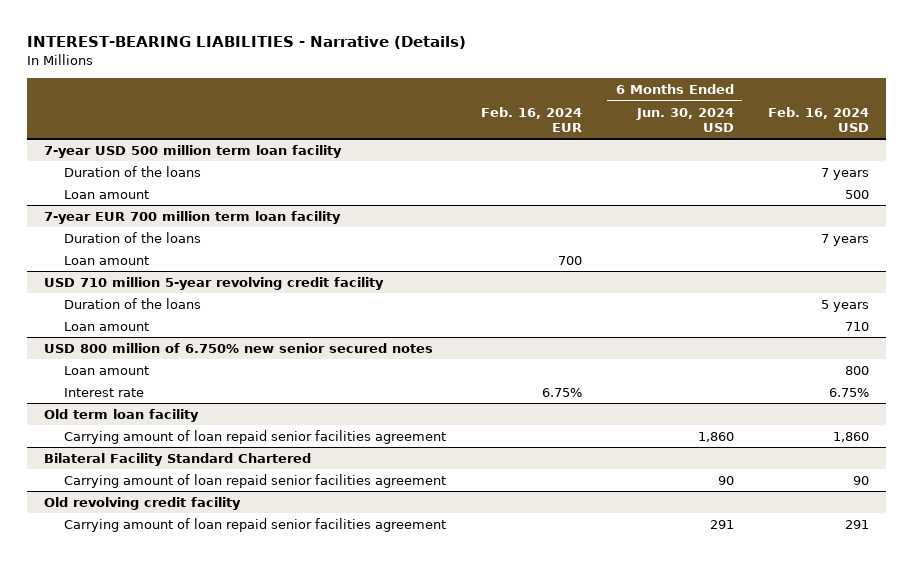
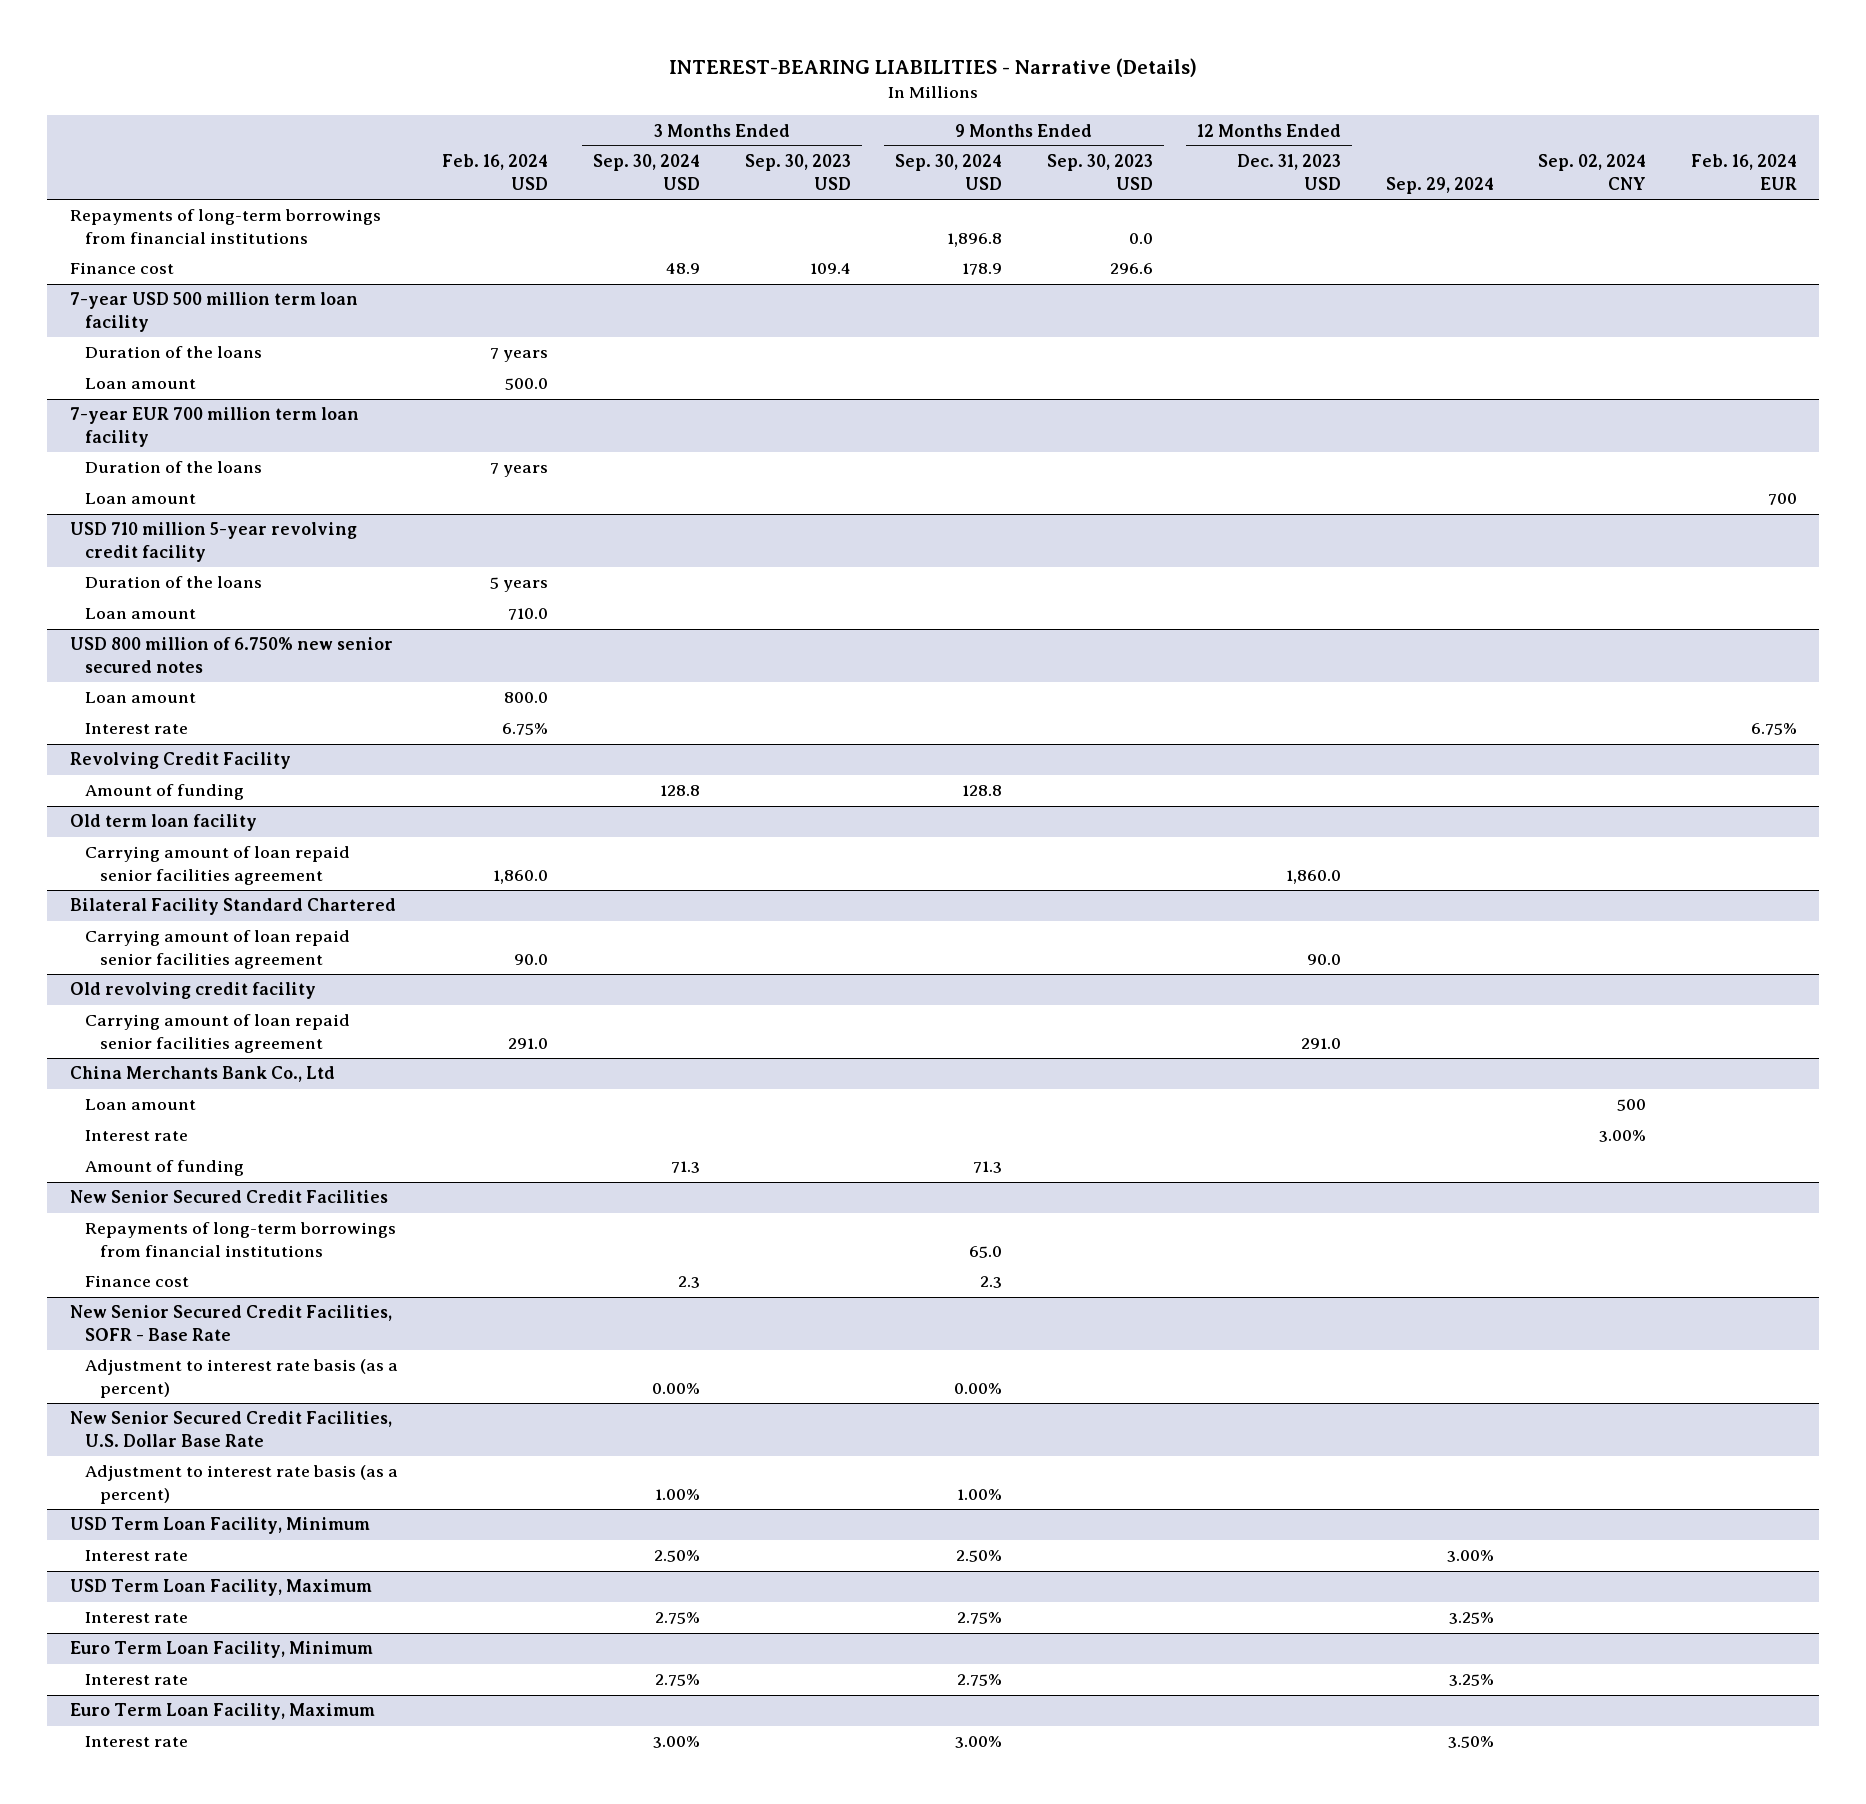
- | Feb. 16, 2024 EUR | 6 Months Ended Jun. 30, 2024 USD | Feb. 16, 2024 USD
+ | Feb. 16, 2024 USD | 3 Months Ended Sep. 30, 2024 USD | 3 Months Ended Sep. 30, 2023 USD | 9 Months Ended Sep. 30, 2024 USD | 9 Months Ended Sep. 30, 2023 USD | 12 Months Ended Dec. 31, 2023 USD | Sep. 29, 2024 | Sep. 02, 2024 CNY | Feb. 16, 2024 EUR
+ Repayments of long-term borrowings from financial institutions | | | | 1,896.8 | 0.0 | | | |
+ Finance cost | | 48.9 | 109.4 | 178.9 | 296.6 | | | |
@ 7-year USD 500 million term loan facility
- Loan amount | | | 500
+ Loan amount | 500.0 | | | | | | | |
@ USD 710 million 5-year revolving credit facility
- Loan amount | | | 710
+ Loan amount | 710.0 | | | | | | | |
@ USD 800 million of 6.750% new senior secured notes
- Loan amount | | | 800
+ Loan amount | 800.0 | | | | | | | |
+ Revolving Credit Facility
+ Amount of funding | | 128.8 | | 128.8 | | | | |
@ Old term loan facility
- Carrying amount of loan repaid senior facilities agreement | | 1,860 | 1,860
+ Carrying amount of loan repaid senior facilities agreement | 1,860.0 | | | | | 1,860.0 | | |
@ Bilateral Facility Standard Chartered
- Carrying amount of loan repaid senior facilities agreement | | 90 | 90
+ Carrying amount of loan repaid senior facilities agreement | 90.0 | | | | | 90.0 | | |
@ Old revolving credit facility
- Carrying amount of loan repaid senior facilities agreement | | 291 | 291
+ Carrying amount of loan repaid senior facilities agreement | 291.0 | | | | | 291.0 | | |
+ China Merchants Bank Co., Ltd
+ Loan amount | | | | | | | | 500 |
+ Interest rate | | | | | | | | 3.00% |
+ Amount of funding | | 71.3 | | 71.3 | | | | |
+ New Senior Secured Credit Facilities
+ Repayments of long-term borrowings from financial institutions | | | | 65.0 | | | | |
+ Finance cost | | 2.3 | | 2.3 | | | | |
+ New Senior Secured Credit Facilities, SOFR - Base Rate
+ Adjustment to interest rate basis (as a percent) | | 0.00% | | 0.00% | | | | |
+ New Senior Secured Credit Facilities, U.S. Dollar Base Rate
+ Adjustment to interest rate basis (as a percent) | | 1.00% | | 1.00% | | | | |
+ USD Term Loan Facility, Minimum
+ Interest rate | | 2.50% | | 2.50% | | | 3.00% | |
+ USD Term Loan Facility, Maximum
+ Interest rate | | 2.75% | | 2.75% | | | 3.25% | |
+ Euro Term Loan Facility, Minimum
+ Interest rate | | 2.75% | | 2.75% | | | 3.25% | |
+ Euro Term Loan Facility, Maximum
+ Interest rate | | 3.00% | | 3.00% | | | 3.50% | |

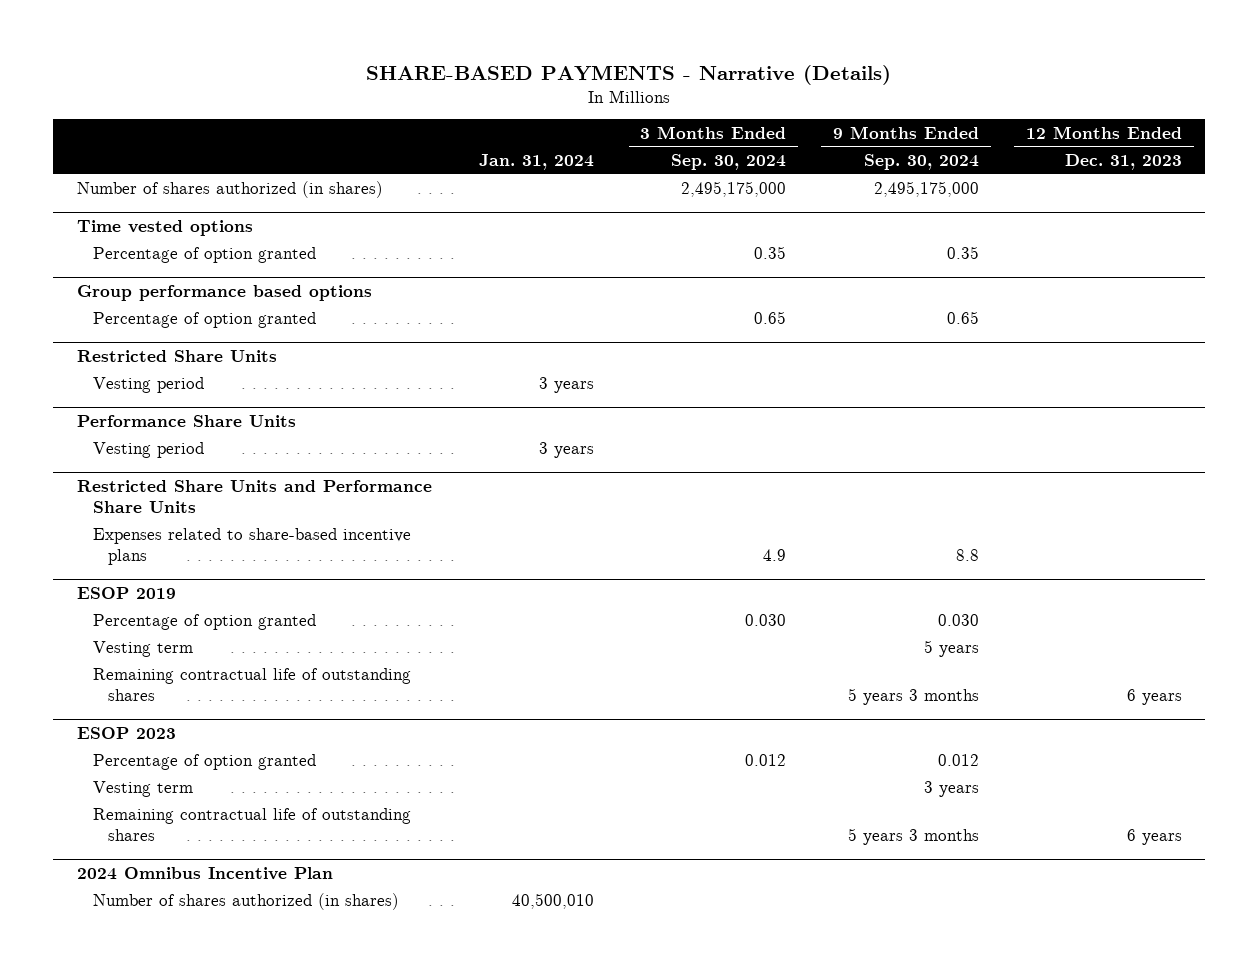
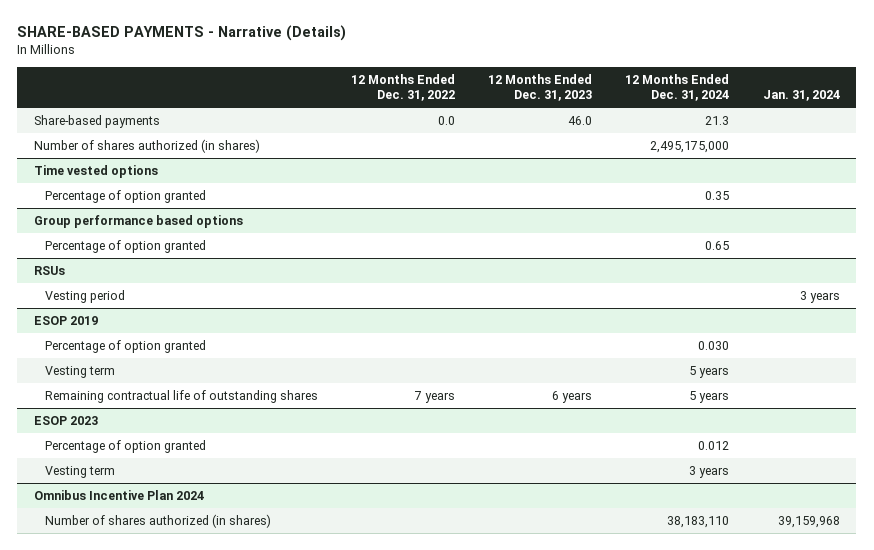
- | Jan. 31, 2024 | 3 Months Ended Sep. 30, 2024 | 9 Months Ended Sep. 30, 2024 | 12 Months Ended Dec. 31, 2023
+ | 12 Months Ended Dec. 31, 2022 | 12 Months Ended Dec. 31, 2023 | 12 Months Ended Dec. 31, 2024 | Jan. 31, 2024
+ Share-based payments | 0.0 | 46.0 | 21.3 |
- Restricted Share Units
+ RSUs
- Performance Share Units
- Vesting period | 3 years | | |
- Restricted Share Units and Performance Share Units
- Expenses related to share-based incentive plans | | 4.9 | 8.8 |
@ ESOP 2023
- Remaining contractual life of outstanding shares | | | 5 years 3 months | 6 years
- 2024 Omnibus Incentive Plan
- Number of shares authorized (in shares) | 40,500,010 | | |
+ Omnibus Incentive Plan 2024
+ Number of shares authorized (in shares) | | | 38,183,110 | 39,159,968

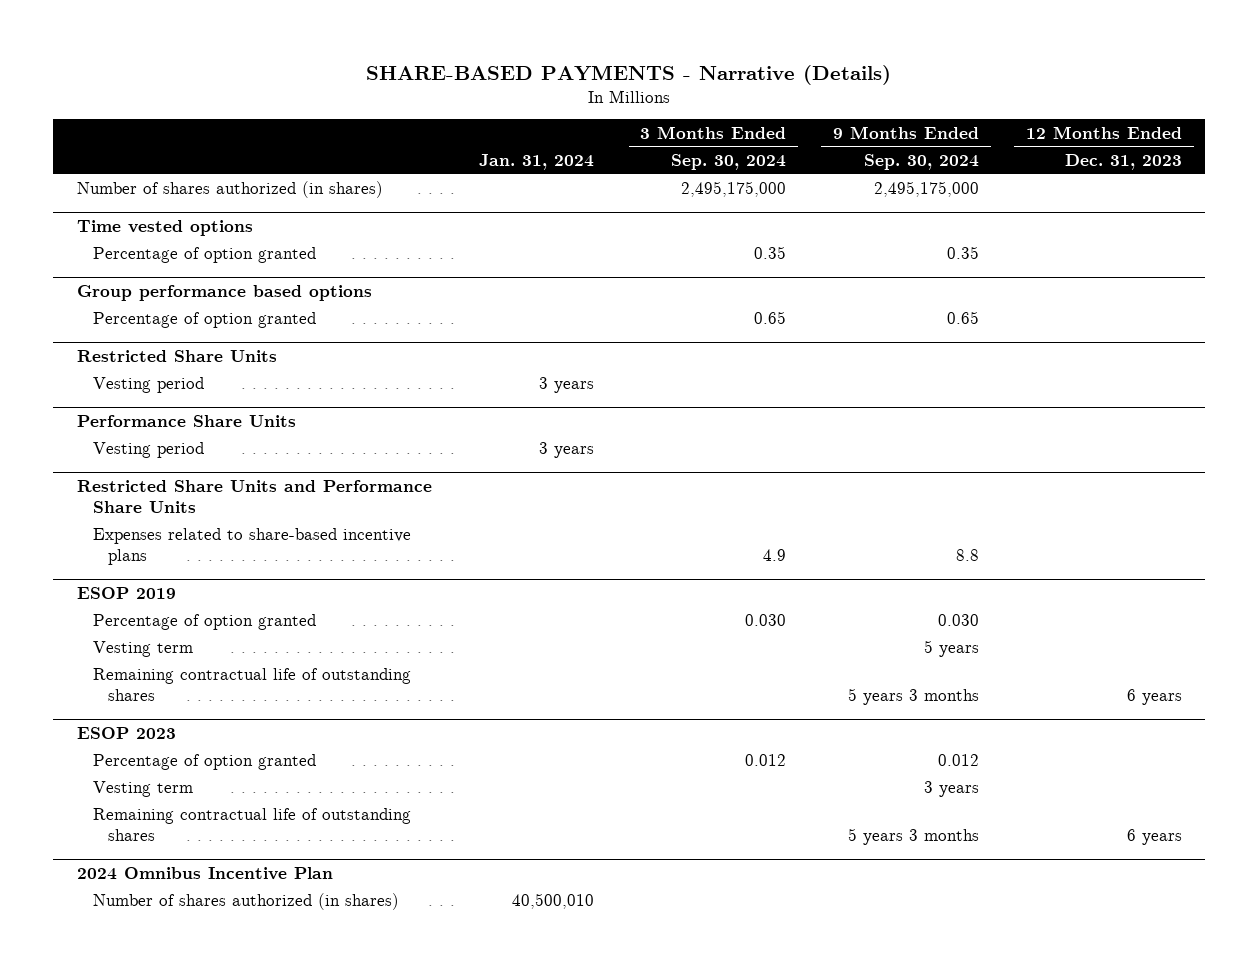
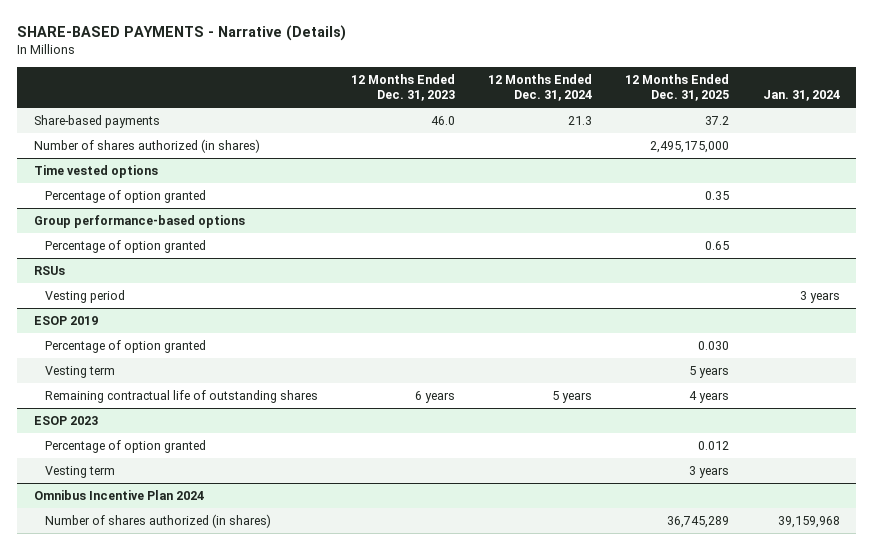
- | Jan. 31, 2024 | 3 Months Ended Sep. 30, 2024 | 9 Months Ended Sep. 30, 2024 | 12 Months Ended Dec. 31, 2023
+ | 12 Months Ended Dec. 31, 2023 | 12 Months Ended Dec. 31, 2024 | 12 Months Ended Dec. 31, 2025 | Jan. 31, 2024
+ Share-based payments | 46.0 | 21.3 | 37.2 |
- Group performance based options
+ Group performance-based options
- Restricted Share Units
+ RSUs
- Performance Share Units
- Vesting period | 3 years | | |
- Restricted Share Units and Performance Share Units
- Expenses related to share-based incentive plans | | 4.9 | 8.8 |
@ ESOP 2023
- Remaining contractual life of outstanding shares | | | 5 years 3 months | 6 years
- 2024 Omnibus Incentive Plan
- Number of shares authorized (in shares) | 40,500,010 | | |
+ Omnibus Incentive Plan 2024
+ Number of shares authorized (in shares) | | | 36,745,289 | 39,159,968

